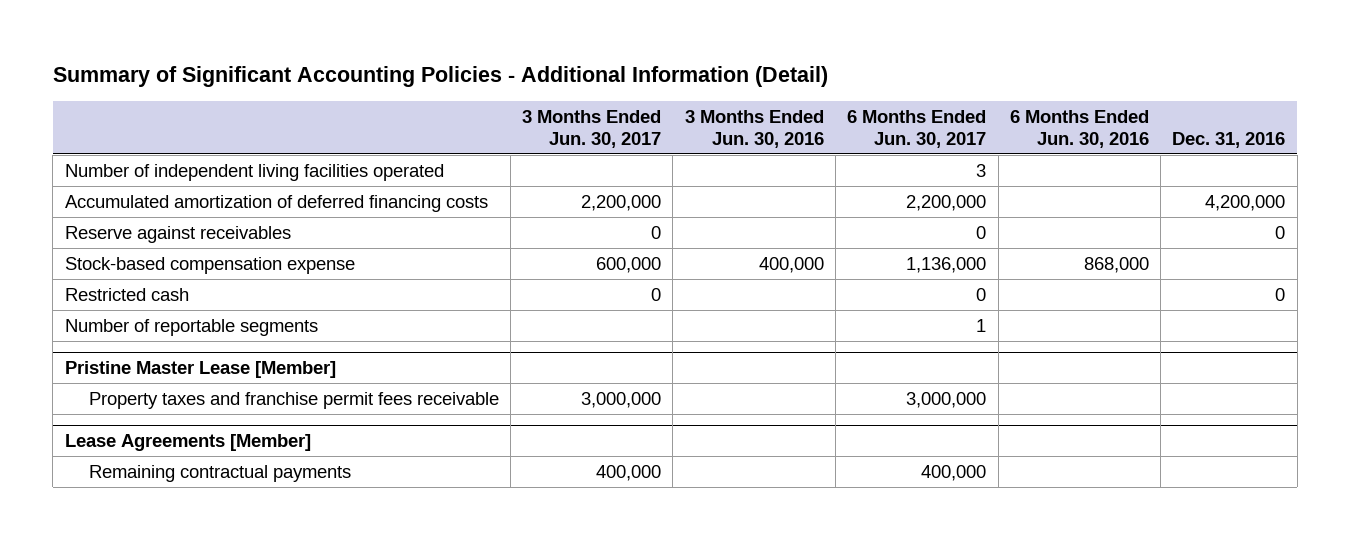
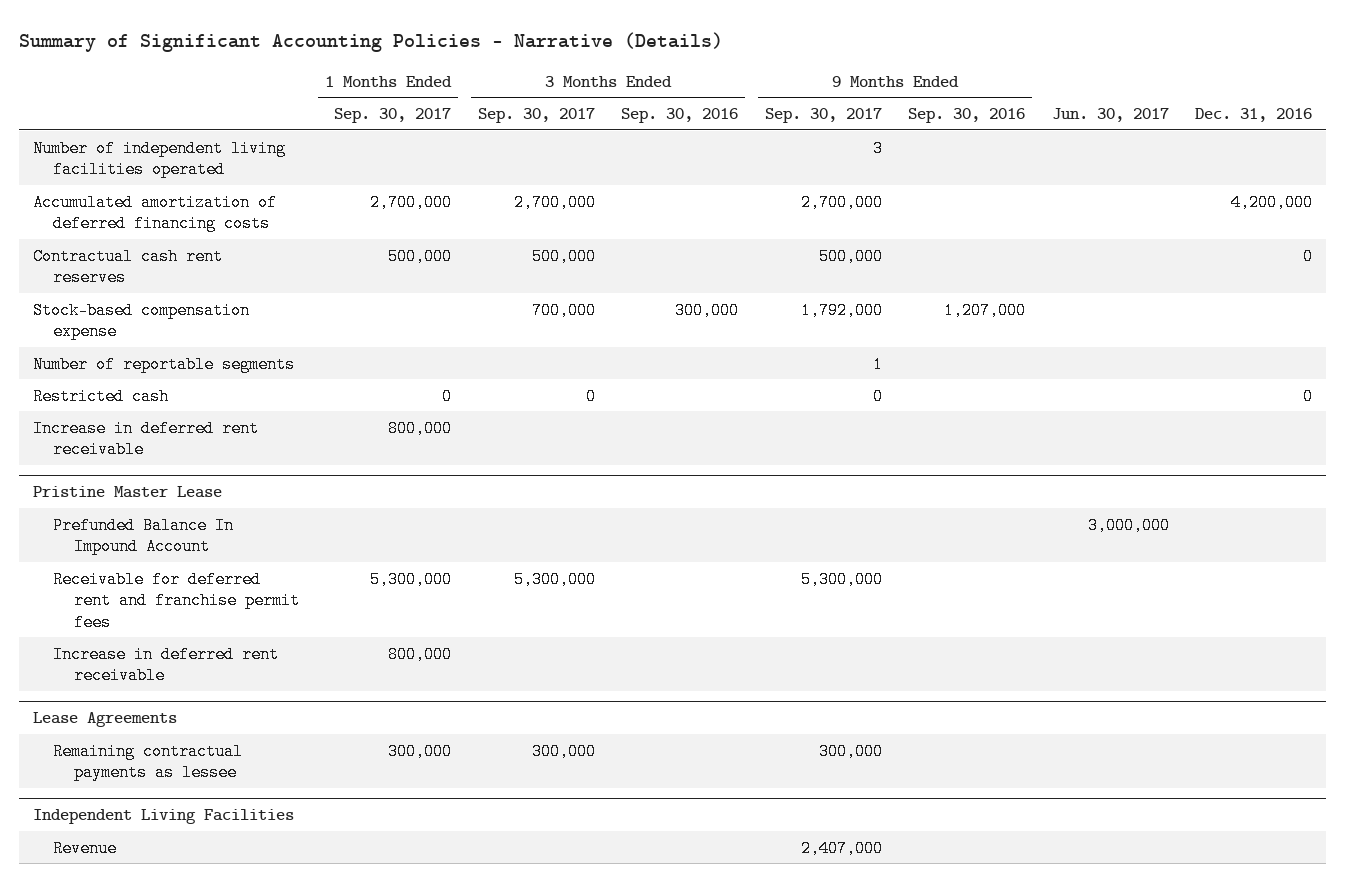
- Summary of Significant Accounting Policies - Additional Information (Detail)
+ Summary of Significant Accounting Policies - Narrative (Details)
- | 3 Months Ended Jun. 30, 2017 | 3 Months Ended Jun. 30, 2016 | 6 Months Ended Jun. 30, 2017 | 6 Months Ended Jun. 30, 2016 | Dec. 31, 2016
+ | 1 Months Ended Sep. 30, 2017 | 3 Months Ended Sep. 30, 2017 | 3 Months Ended Sep. 30, 2016 | 9 Months Ended Sep. 30, 2017 | 9 Months Ended Sep. 30, 2016 | Jun. 30, 2017 | Dec. 31, 2016
- Reserve against receivables | 0 | | 0 | | 0
+ Contractual cash rent reserves | 500,000 | 500,000 | | 500,000 | | | 0
- Pristine Master Lease [Member]
- Property taxes and franchise permit fees receivable | 3,000,000 | | 3,000,000 | |
- Lease Agreements [Member]
- Remaining contractual payments | 400,000 | | 400,000 | |
moved down: Restricted cash | 0 | 0 | | 0 | | | 0
+ Increase in deferred rent receivable | 800,000 | | | | | |
+ Pristine Master Lease
+ Prefunded Balance In Impound Account | | | | | | 3,000,000 |
+ Receivable for deferred rent and franchise permit fees | 5,300,000 | 5,300,000 | | 5,300,000 | | |
+ Increase in deferred rent receivable | 800,000 | | | | | |
+ Lease Agreements
+ Remaining contractual payments as lessee | 300,000 | 300,000 | | 300,000 | | |
+ Independent Living Facilities
+ Revenue | | | | 2,407,000 | | |

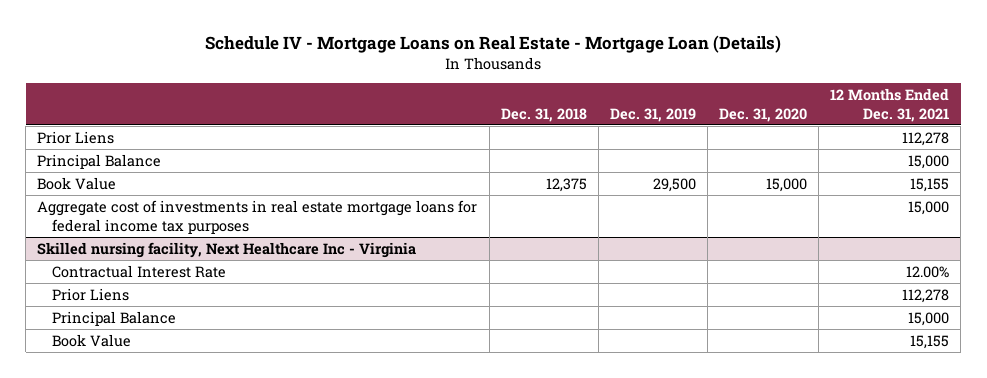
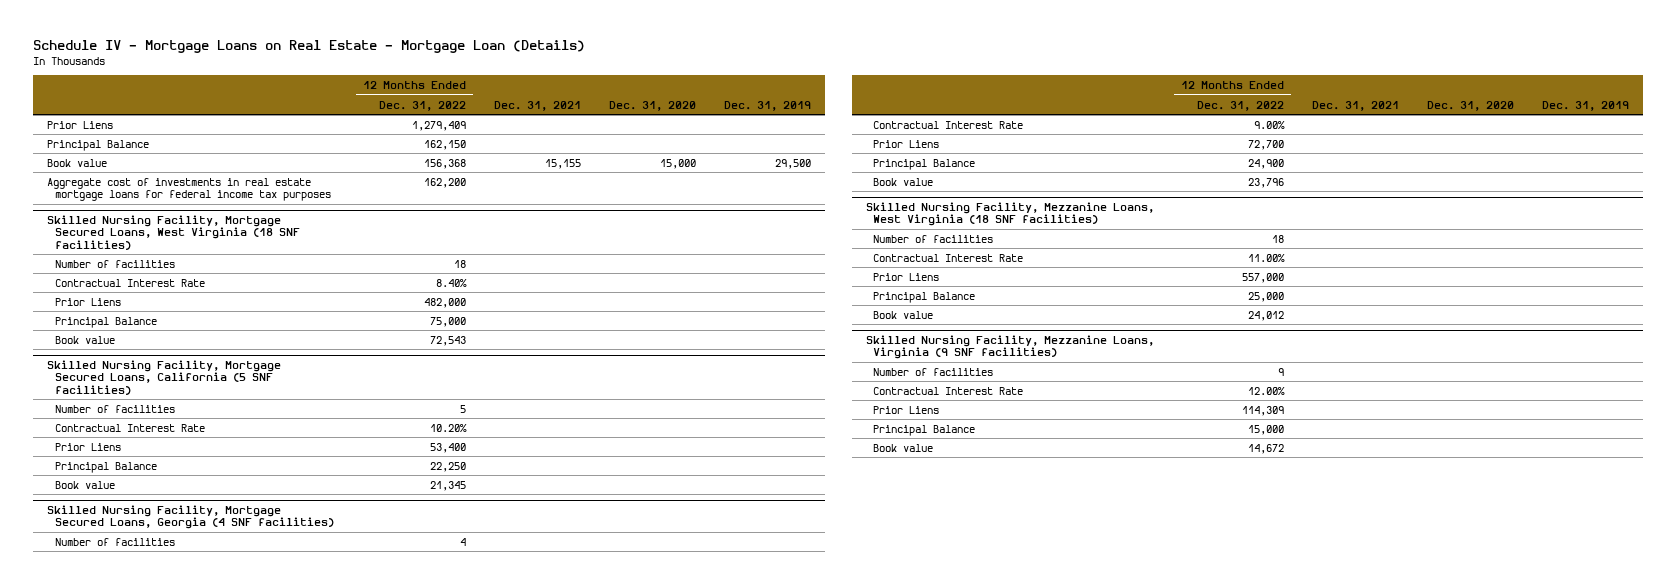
- | Dec. 31, 2018 | Dec. 31, 2019 | Dec. 31, 2020 | 12 Months Ended Dec. 31, 2021
+ | 12 Months Ended Dec. 31, 2022 | Dec. 31, 2021 | Dec. 31, 2020 | Dec. 31, 2019
- Book Value | 12,375 | 29,500 | 15,000 | 15,155
+ Book value | 156,368 | 15,155 | 15,000 | 29,500
- Skilled nursing facility, Next Healthcare Inc - Virginia
- Contractual Interest Rate | | | | 12.00%
- Prior Liens | | | | 112,278
- Principal Balance | | | | 15,000
- Book Value | | | | 15,155
+ Skilled Nursing Facility, Mortgage Secured Loans, West Virginia (18 SNF facilities)
+ Number of facilities | 18 | | |
+ Contractual Interest Rate | 8.40% | | |
+ Prior Liens | 482,000 | | |
+ Principal Balance | 75,000 | | |
+ Book value | 72,543 | | |
+ Skilled Nursing Facility, Mortgage Secured Loans, California (5 SNF facilities)
+ Number of facilities | 5 | | |
+ Contractual Interest Rate | 10.20% | | |
+ Prior Liens | 53,400 | | |
+ Principal Balance | 22,250 | | |
+ Book value | 21,345 | | |
+ Skilled Nursing Facility, Mortgage Secured Loans, Georgia (4 SNF facilities)
+ Number of facilities | 4 | | |
+ Contractual Interest Rate | 9.00% | | |
+ Prior Liens | 72,700 | | |
+ Principal Balance | 24,900 | | |
+ Book value | 23,796 | | |
+ Skilled Nursing Facility, Mezzanine Loans, West Virginia (18 SNF facilities)
+ Number of facilities | 18 | | |
+ Contractual Interest Rate | 11.00% | | |
+ Prior Liens | 557,000 | | |
+ Principal Balance | 25,000 | | |
+ Book value | 24,012 | | |
+ Skilled Nursing Facility, Mezzanine Loans, Virginia (9 SNF facilities)
+ Number of facilities | 9 | | |
+ Contractual Interest Rate | 12.00% | | |
+ Prior Liens | 114,309 | | |
+ Principal Balance | 15,000 | | |
+ Book value | 14,672 | | |

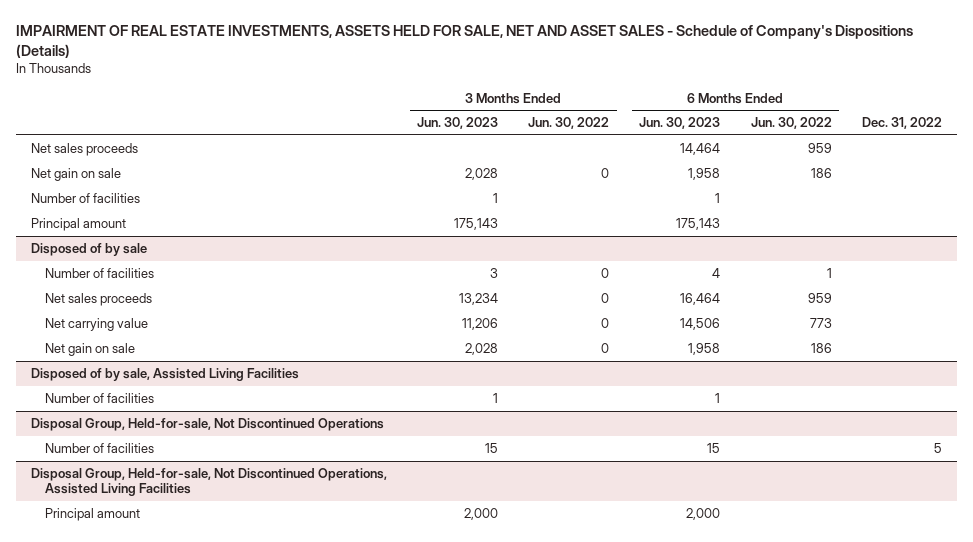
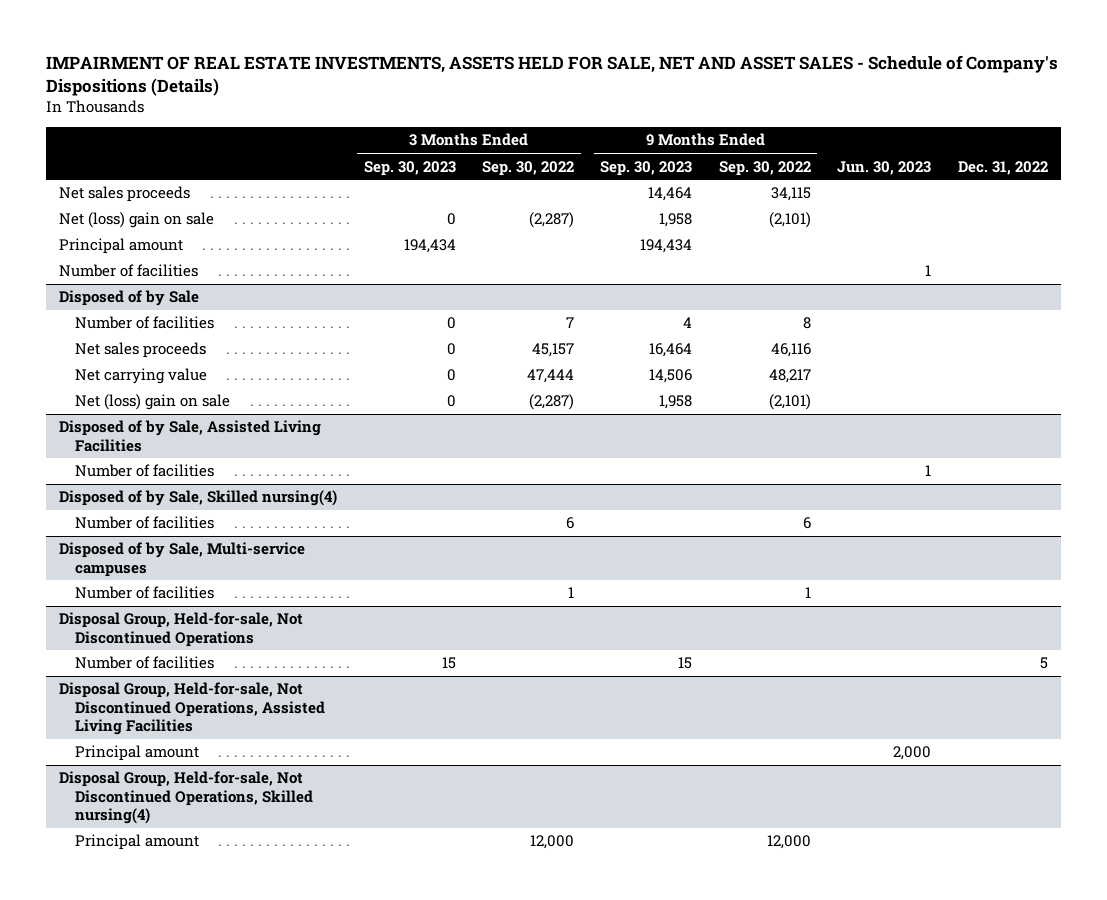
- | 3 Months Ended Jun. 30, 2023 | 3 Months Ended Jun. 30, 2022 | 6 Months Ended Jun. 30, 2023 | 6 Months Ended Jun. 30, 2022 | Dec. 31, 2022
+ | 3 Months Ended Sep. 30, 2023 | 3 Months Ended Sep. 30, 2022 | 9 Months Ended Sep. 30, 2023 | 9 Months Ended Sep. 30, 2022 | Jun. 30, 2023 | Dec. 31, 2022
- Net gain on sale | 2,028 | 0 | 1,958 | 186 |
+ Net (loss) gain on sale | 0 | (2,287) | 1,958 | (2,101) | |
- Disposed of by sale
moved down: Number of facilities | | | | | 1 |
+ Disposed of by Sale
- Net gain on sale | 2,028 | 0 | 1,958 | 186 |
- Disposed of by sale, Assisted Living Facilities
+ Net (loss) gain on sale | 0 | (2,287) | 1,958 | (2,101) | |
+ Disposed of by Sale, Assisted Living Facilities
+ Disposed of by Sale, Skilled nursing(4)
+ Number of facilities | | 6 | | 6 | |
+ Disposed of by Sale, Multi-service campuses
+ Number of facilities | | 1 | | 1 | |
+ Disposal Group, Held-for-sale, Not Discontinued Operations, Skilled nursing(4)
+ Principal amount | | 12,000 | | 12,000 | |

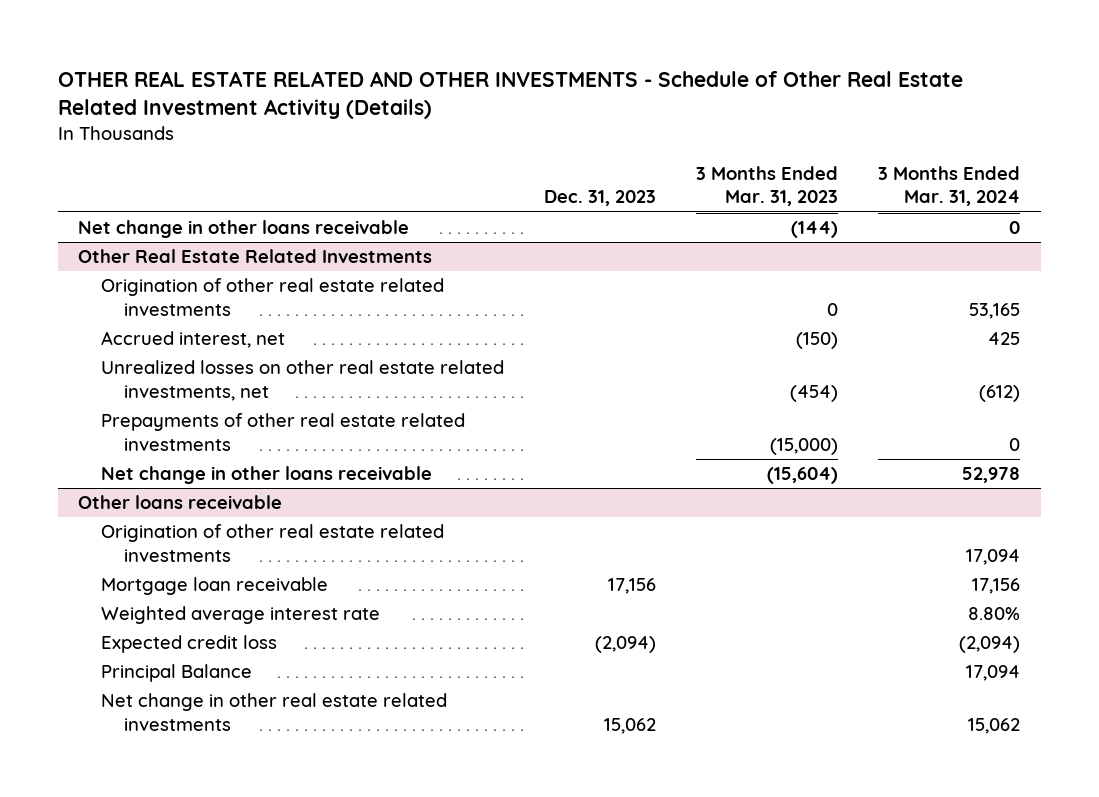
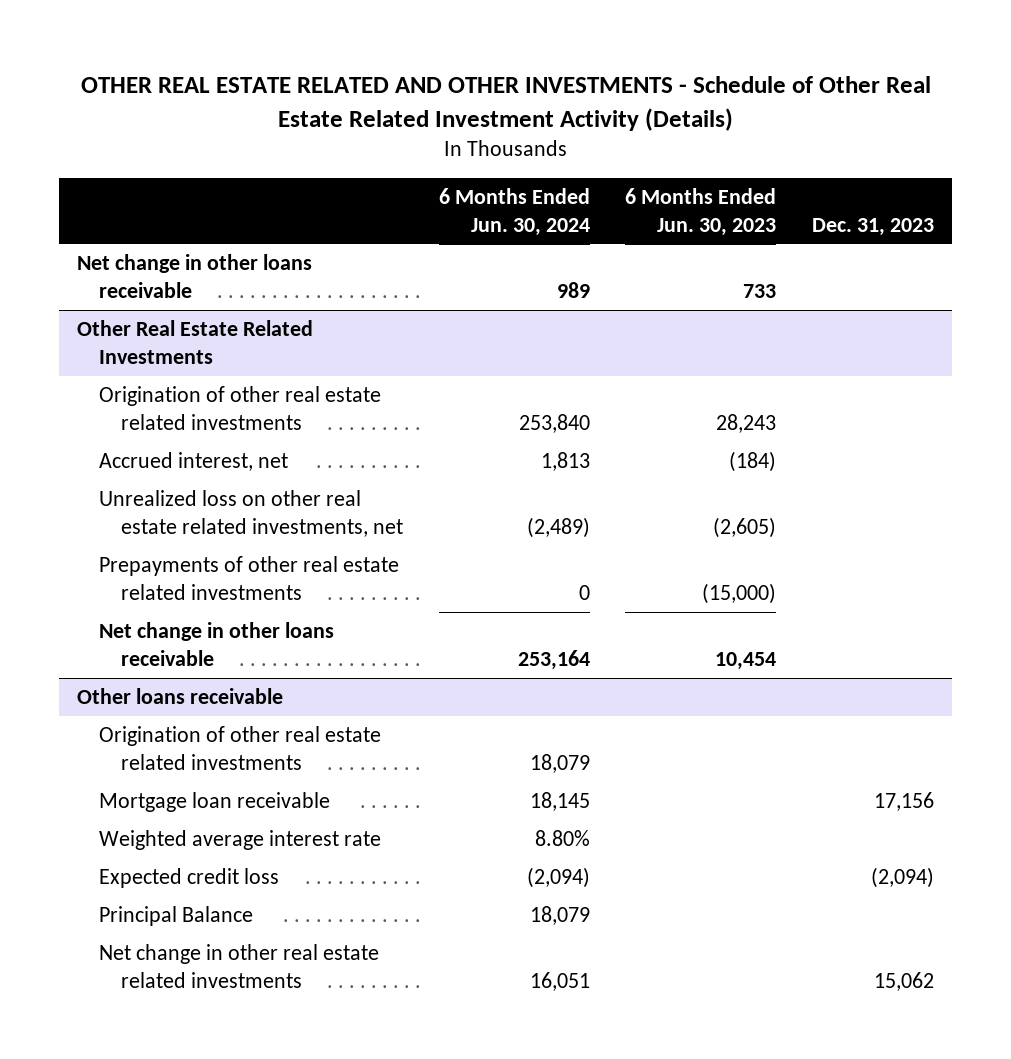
- | Dec. 31, 2023 | 3 Months Ended Mar. 31, 2023 | 3 Months Ended Mar. 31, 2024
+ | 6 Months Ended Jun. 30, 2024 | 6 Months Ended Jun. 30, 2023 | Dec. 31, 2023
@ Other Real Estate Related Investments
- Unrealized losses on other real estate related investments, net | | (454) | (612)
+ Unrealized loss on other real estate related investments, net | (2,489) | (2,605) |

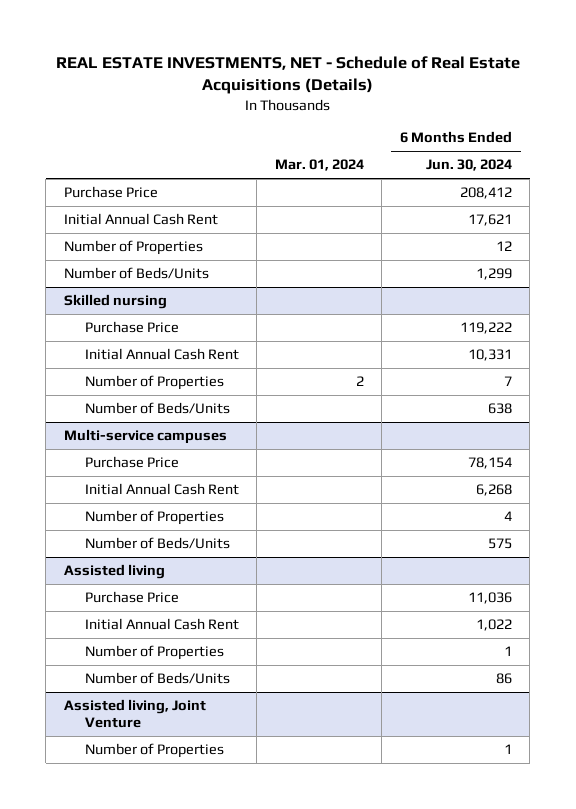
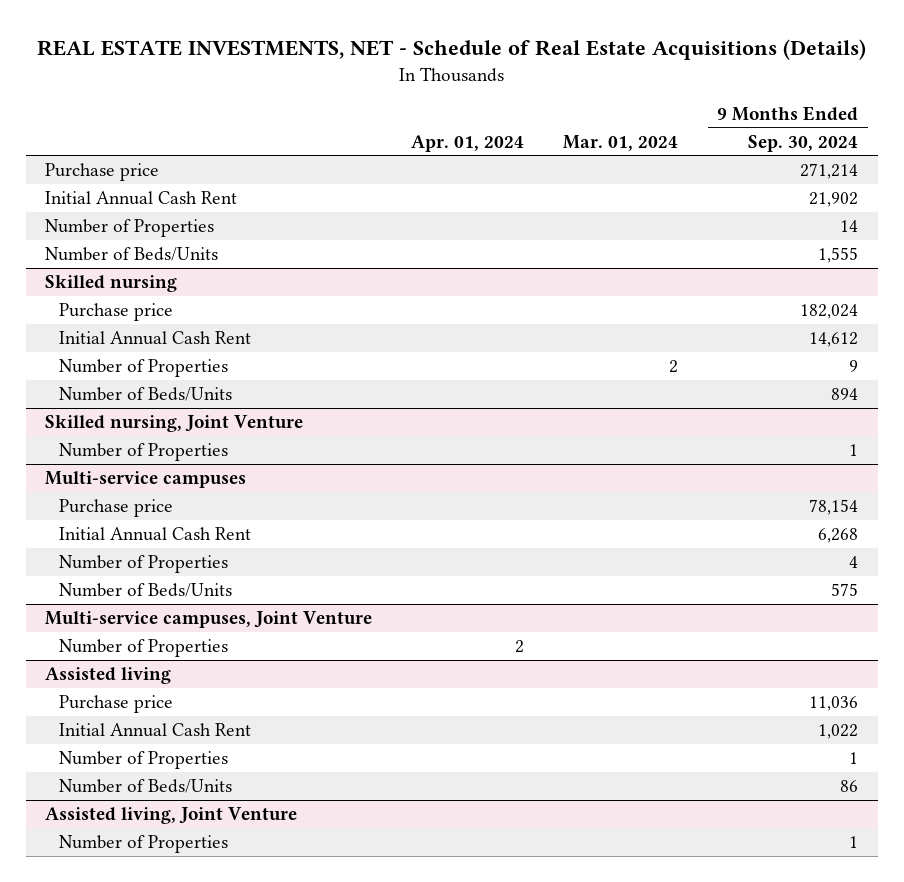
- | Mar. 01, 2024 | 6 Months Ended Jun. 30, 2024
+ | Apr. 01, 2024 | Mar. 01, 2024 | 9 Months Ended Sep. 30, 2024
- Purchase Price | | 208,412
+ Purchase price | | | 271,214
@ Skilled nursing
- Purchase Price | | 119,222
+ Purchase price | | | 182,024
+ Skilled nursing, Joint Venture
+ Number of Properties | | | 1
@ Multi-service campuses
- Purchase Price | | 78,154
+ Purchase price | | | 78,154
+ Multi-service campuses, Joint Venture
+ Number of Properties | 2 | |
@ Assisted living
- Purchase Price | | 11,036
+ Purchase price | | | 11,036

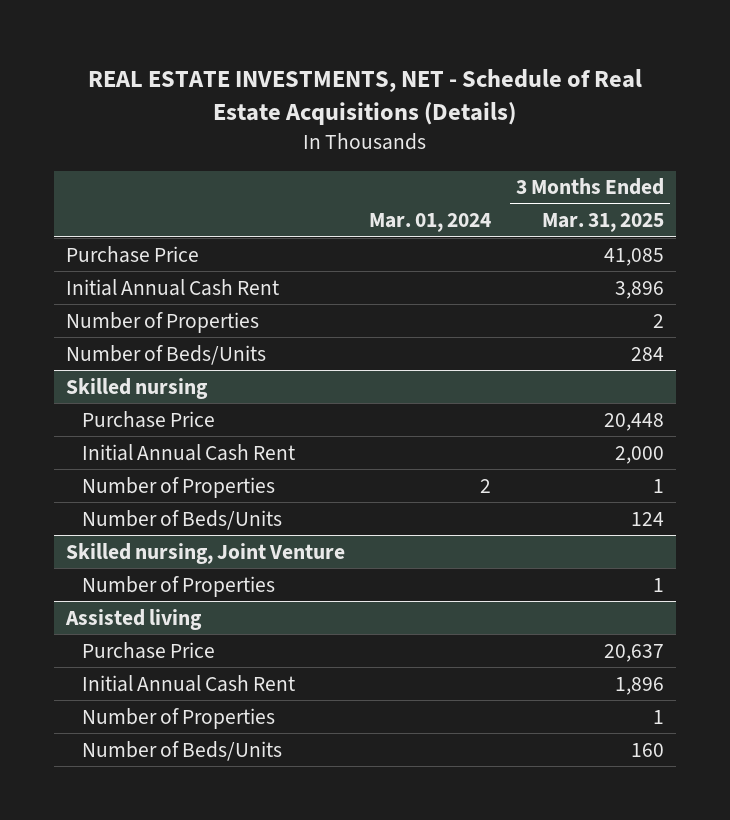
- | Apr. 01, 2024 | Mar. 01, 2024 | 9 Months Ended Sep. 30, 2024
+ | Mar. 01, 2024 | 3 Months Ended Mar. 31, 2025
- Purchase price | | | 271,214
+ Purchase Price | | 41,085
@ Skilled nursing
- Purchase price | | | 182,024
+ Purchase Price | | 20,448
- Multi-service campuses
- Purchase price | | | 78,154
- Initial Annual Cash Rent | | | 6,268
- Number of Properties | | | 4
- Number of Beds/Units | | | 575
- Multi-service campuses, Joint Venture
- Number of Properties | 2 | |
@ Assisted living
- Purchase price | | | 11,036
+ Purchase Price | | 20,637
- Assisted living, Joint Venture
- Number of Properties | | | 1

